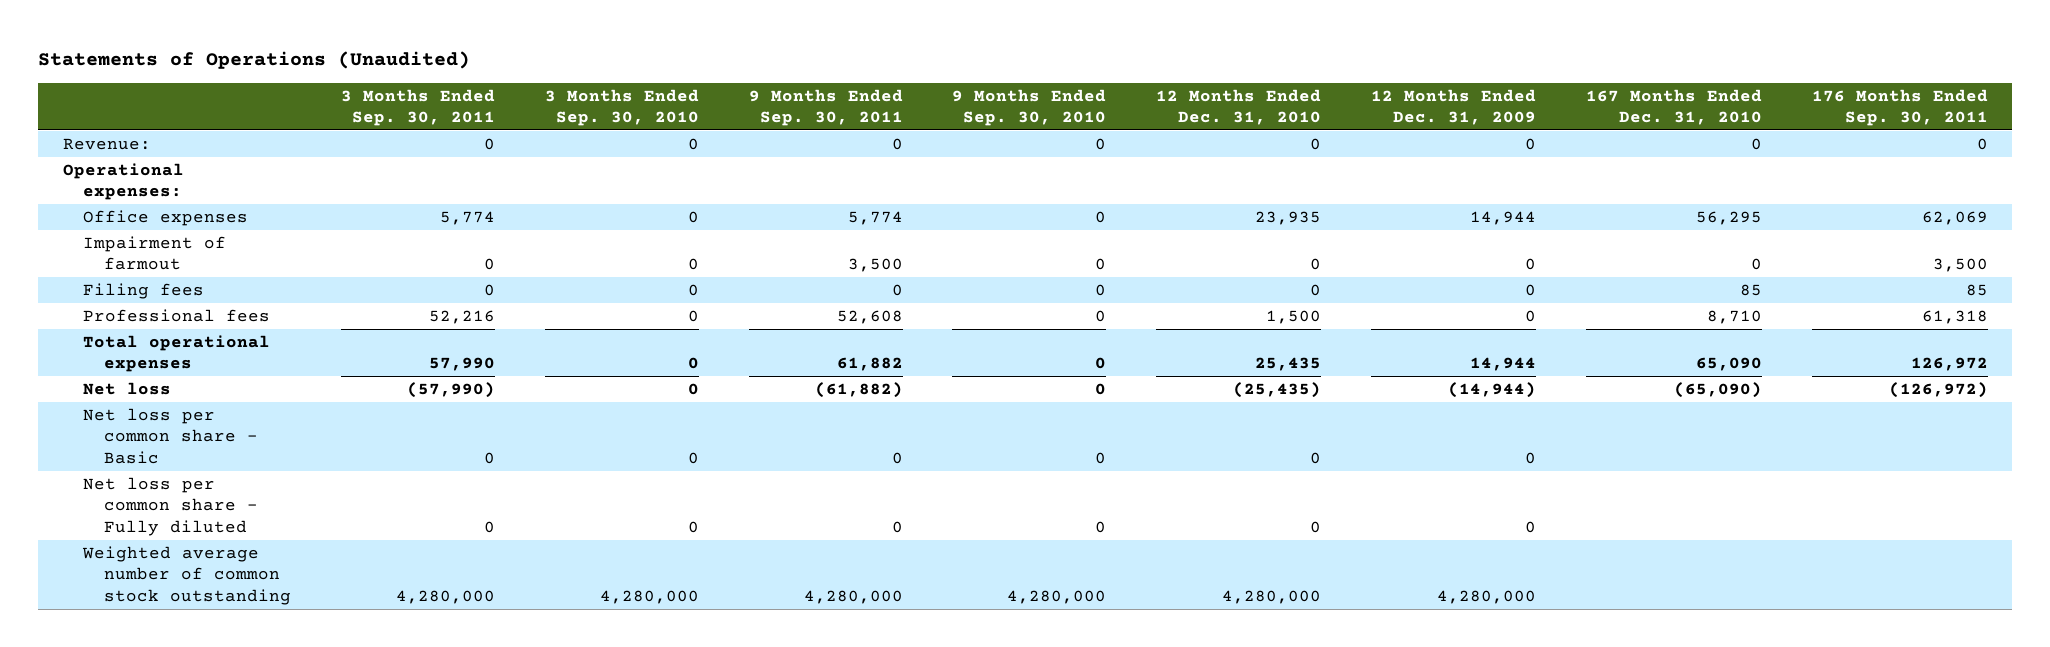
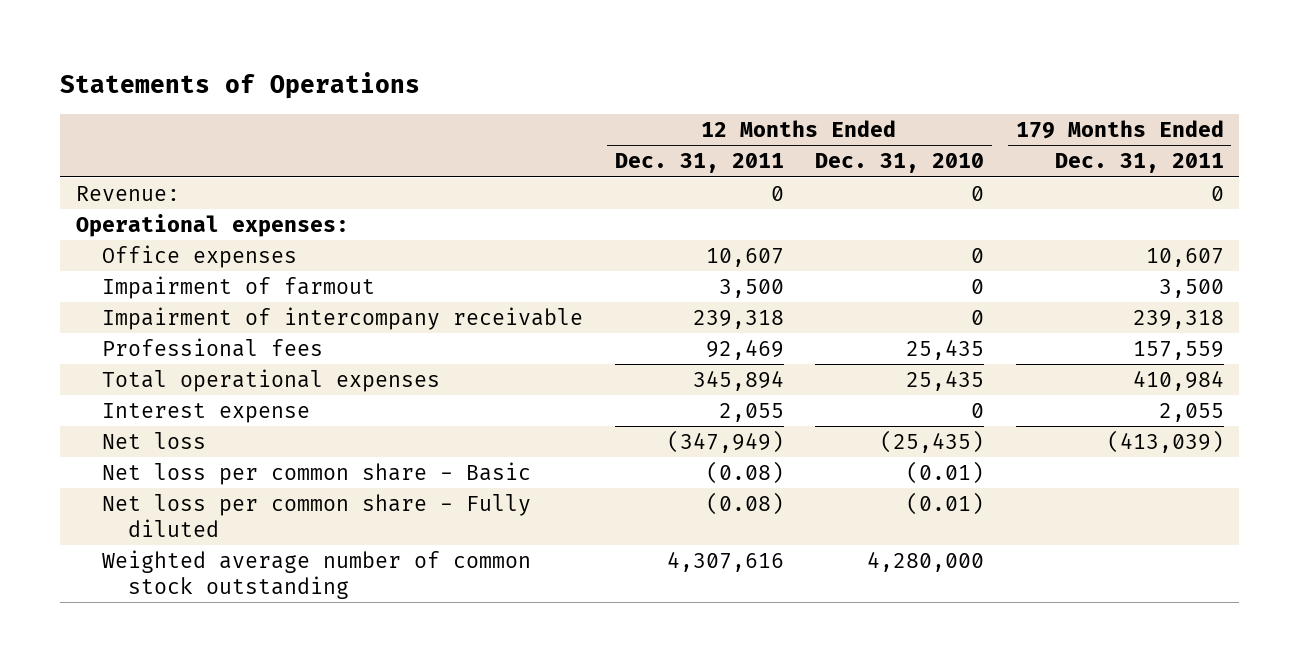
- Statements of Operations (Unaudited)
+ Statements of Operations
- | 3 Months Ended Sep. 30, 2011 | 3 Months Ended Sep. 30, 2010 | 9 Months Ended Sep. 30, 2011 | 9 Months Ended Sep. 30, 2010 | 12 Months Ended Dec. 31, 2010 | 12 Months Ended Dec. 31, 2009 | 167 Months Ended Dec. 31, 2010 | 176 Months Ended Sep. 30, 2011
+ | 12 Months Ended Dec. 31, 2011 | 12 Months Ended Dec. 31, 2010 | 179 Months Ended Dec. 31, 2011
- Office expenses | 5,774 | 0 | 5,774 | 0 | 23,935 | 14,944 | 56,295 | 62,069
+ Office expenses | 10,607 | 0 | 10,607
- Filing fees | 0 | 0 | 0 | 0 | 0 | 0 | 85 | 85
- Professional fees | 52,216 | 0 | 52,608 | 0 | 1,500 | 0 | 8,710 | 61,318
+ Impairment of intercompany receivable | 239,318 | 0 | 239,318
+ Professional fees | 92,469 | 25,435 | 157,559
+ Interest expense | 2,055 | 0 | 2,055
- Net loss per common share - Basic | 0 | 0 | 0 | 0 | 0 | 0 | |
- Net loss per common share - Fully diluted | 0 | 0 | 0 | 0 | 0 | 0 | |
+ Net loss per common share - Basic | (0.08) | (0.01) |
+ Net loss per common share - Fully diluted | (0.08) | (0.01) |

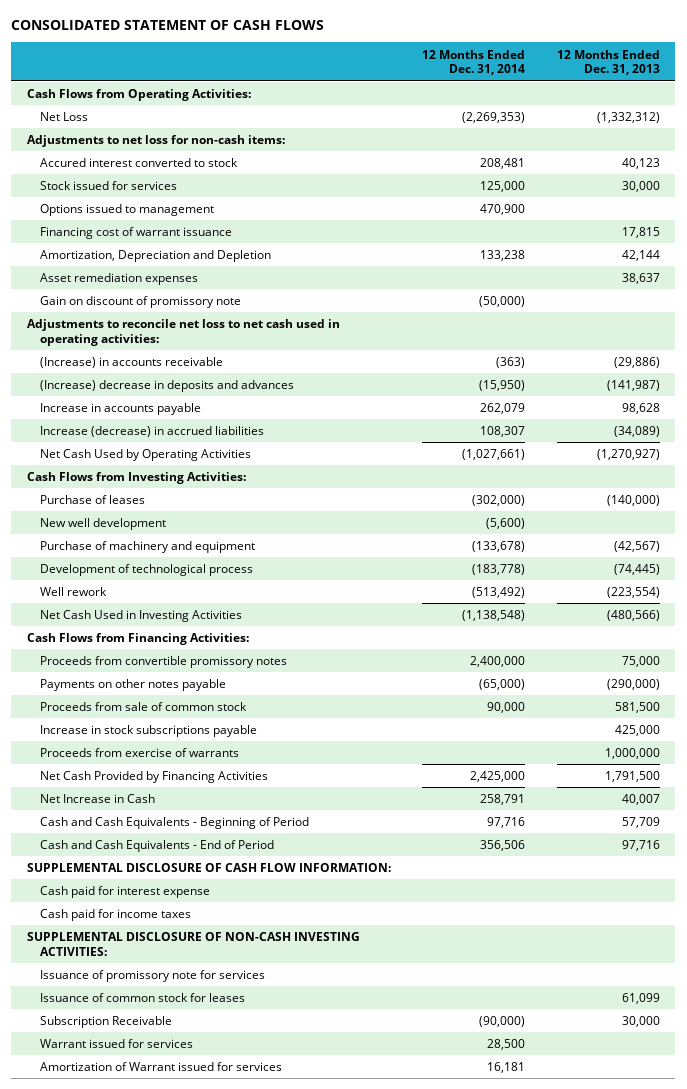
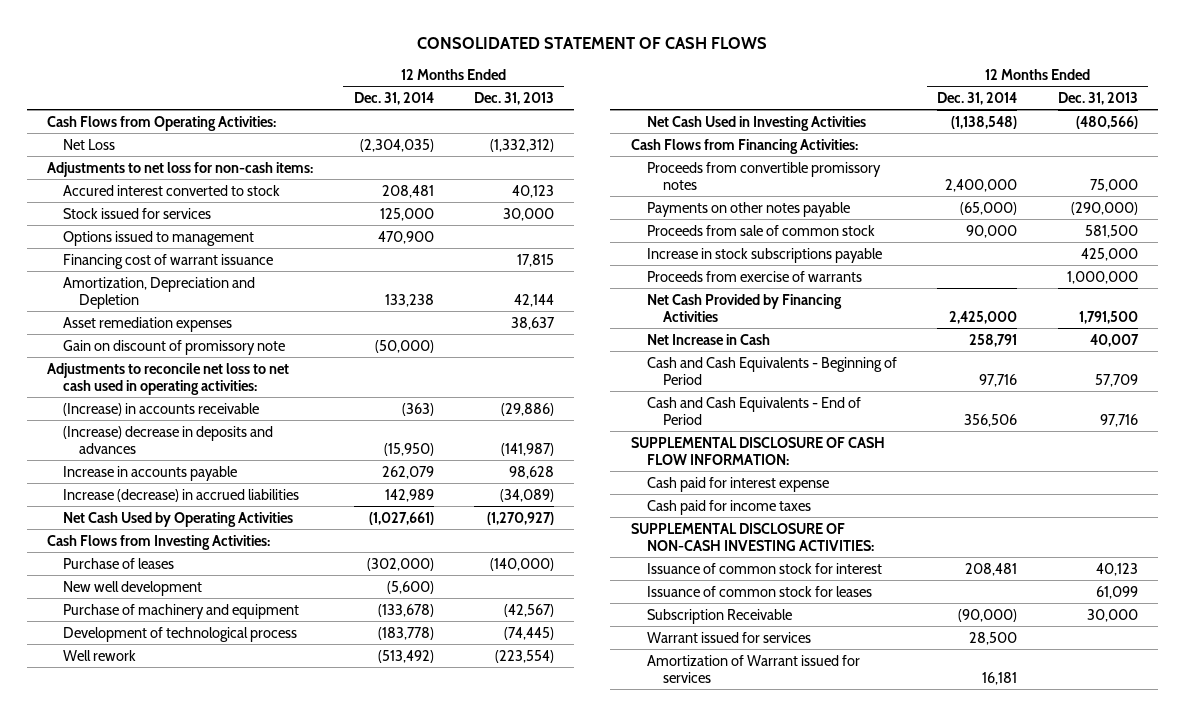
- Net Loss | (2,269,353) | (1,332,312)
+ Net Loss | (2,304,035) | (1,332,312)
- Increase (decrease) in accrued liabilities | 108,307 | (34,089)
+ Increase (decrease) in accrued liabilities | 142,989 | (34,089)
- Issuance of promissory note for services
+ Issuance of common stock for interest | 208,481 | 40,123

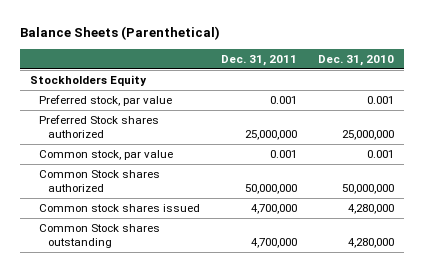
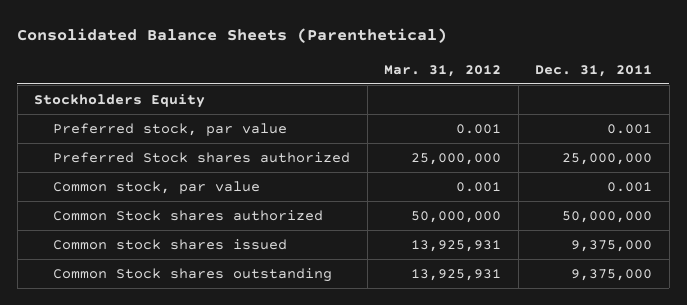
- Balance Sheets (Parenthetical)
+ Consolidated Balance Sheets (Parenthetical)
- | Dec. 31, 2011 | Dec. 31, 2010
+ | Mar. 31, 2012 | Dec. 31, 2011
- Common stock shares issued | 4,700,000 | 4,280,000
- Common Stock shares outstanding | 4,700,000 | 4,280,000
+ Common stock shares issued | 13,925,931 | 9,375,000
+ Common Stock shares outstanding | 13,925,931 | 9,375,000

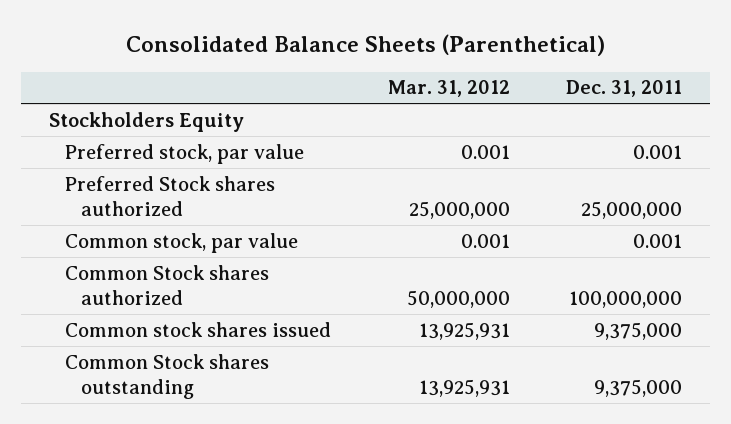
- Common Stock shares authorized | 50,000,000 | 50,000,000
+ Common Stock shares authorized | 50,000,000 | 100,000,000

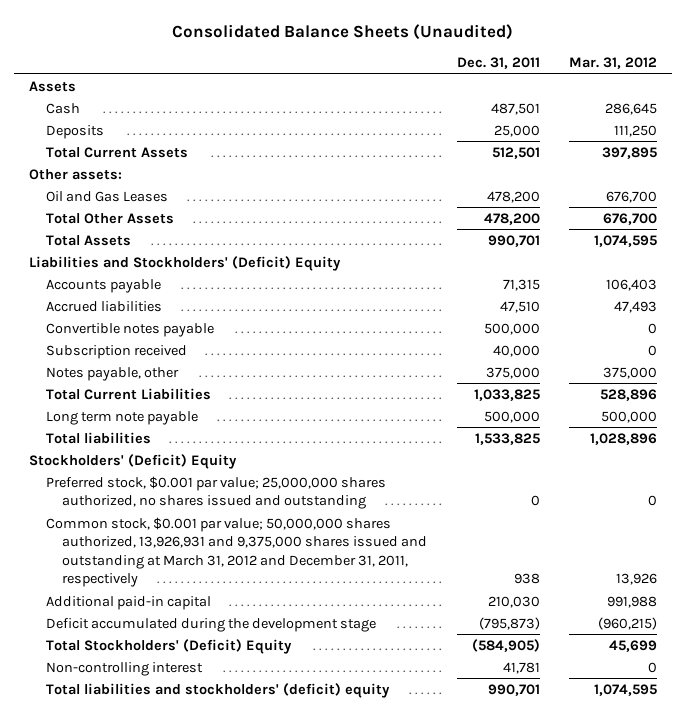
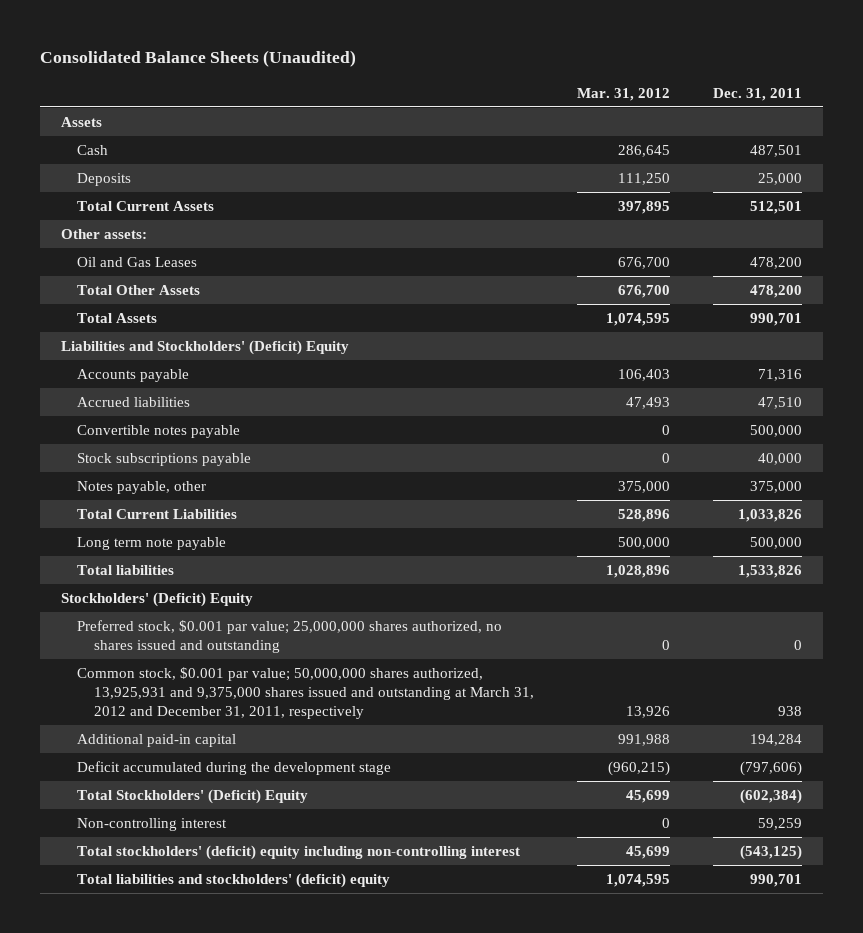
- | Dec. 31, 2011 | Mar. 31, 2012
+ | Mar. 31, 2012 | Dec. 31, 2011
- Accounts payable | 71,315 | 106,403
+ Accounts payable | 106,403 | 71,316
- Subscription received | 40,000 | 0
+ Stock subscriptions payable | 0 | 40,000
- Total Current Liabilities | 1,033,825 | 528,896
+ Total Current Liabilities | 528,896 | 1,033,826
- Total liabilities | 1,533,825 | 1,028,896
+ Total liabilities | 1,028,896 | 1,533,826
- Common stock, $0.001 par value; 50,000,000 shares authorized, 13,926,931 and 9,375,000 shares issued and outstanding at March 31, 2012 and December 31, 2011, respectively | 938 | 13,926
- Additional paid-in capital | 210,030 | 991,988
- Deficit accumulated during the development stage | (795,873) | (960,215)
- Total Stockholders' (Deficit) Equity | (584,905) | 45,699
- Non-controlling interest | 41,781 | 0
+ Common stock, $0.001 par value; 50,000,000 shares authorized, 13,925,931 and 9,375,000 shares issued and outstanding at March 31, 2012 and December 31, 2011, respectively | 13,926 | 938
+ Additional paid-in capital | 991,988 | 194,284
+ Deficit accumulated during the development stage | (960,215) | (797,606)
+ Total Stockholders' (Deficit) Equity | 45,699 | (602,384)
+ Non-controlling interest | 0 | 59,259
+ Total stockholders' (deficit) equity including non-controlling interest | 45,699 | (543,125)

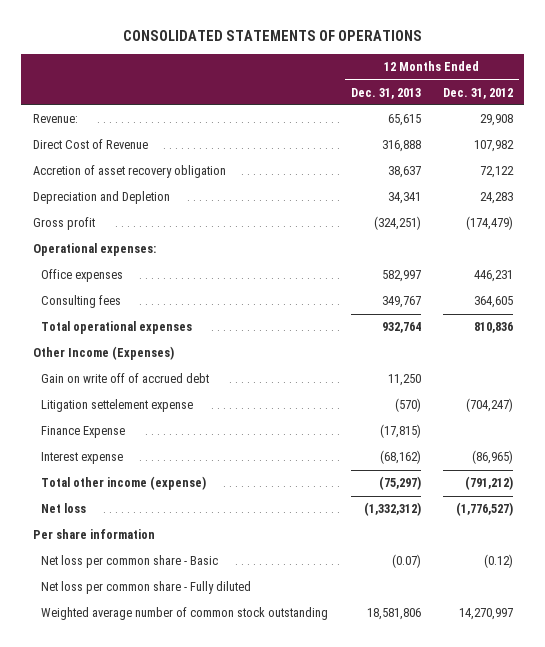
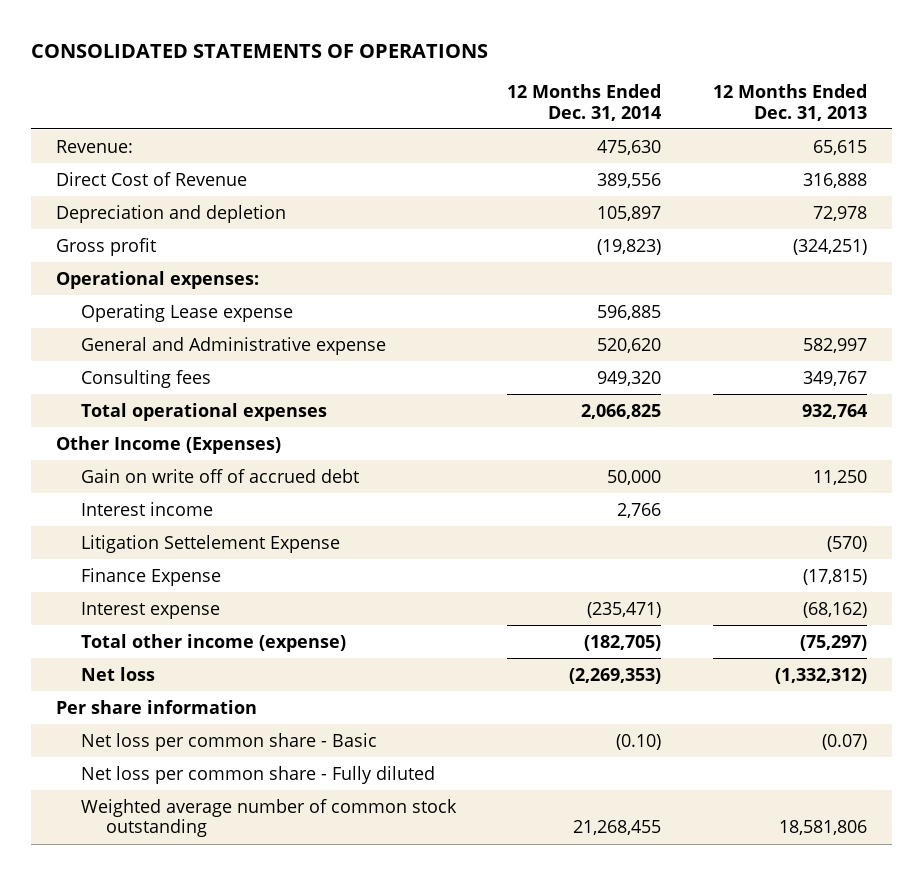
- | 12 Months Ended Dec. 31, 2013 | 12 Months Ended Dec. 31, 2012
+ | 12 Months Ended Dec. 31, 2014 | 12 Months Ended Dec. 31, 2013
- Accretion of asset recovery obligation | 38,637 | 72,122
- Depreciation and Depletion | 34,341 | 24,283
+ Depreciation and depletion | 105,897 | 72,978
- Office expenses | 582,997 | 446,231
+ Operating Lease expense | 596,885 |
+ General and Administrative expense | 520,620 | 582,997
- Litigation settelement expense | (570) | (704,247)
+ Interest income | 2,766 |
+ Litigation Settelement Expense | | (570)

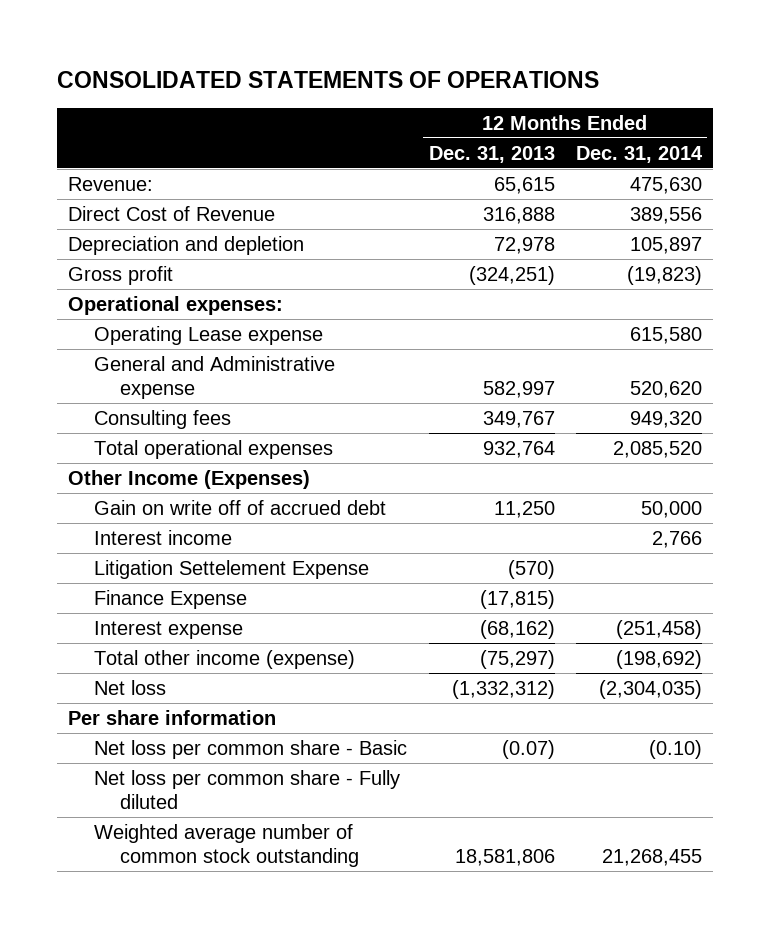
- | 12 Months Ended Dec. 31, 2014 | 12 Months Ended Dec. 31, 2013
+ | 12 Months Ended Dec. 31, 2013 | 12 Months Ended Dec. 31, 2014
- Operating Lease expense | 596,885 |
+ Operating Lease expense | | 615,580
- Total operational expenses | 2,066,825 | 932,764
+ Total operational expenses | 932,764 | 2,085,520
- Interest expense | (235,471) | (68,162)
- Total other income (expense) | (182,705) | (75,297)
- Net loss | (2,269,353) | (1,332,312)
+ Interest expense | (68,162) | (251,458)
+ Total other income (expense) | (75,297) | (198,692)
+ Net loss | (1,332,312) | (2,304,035)

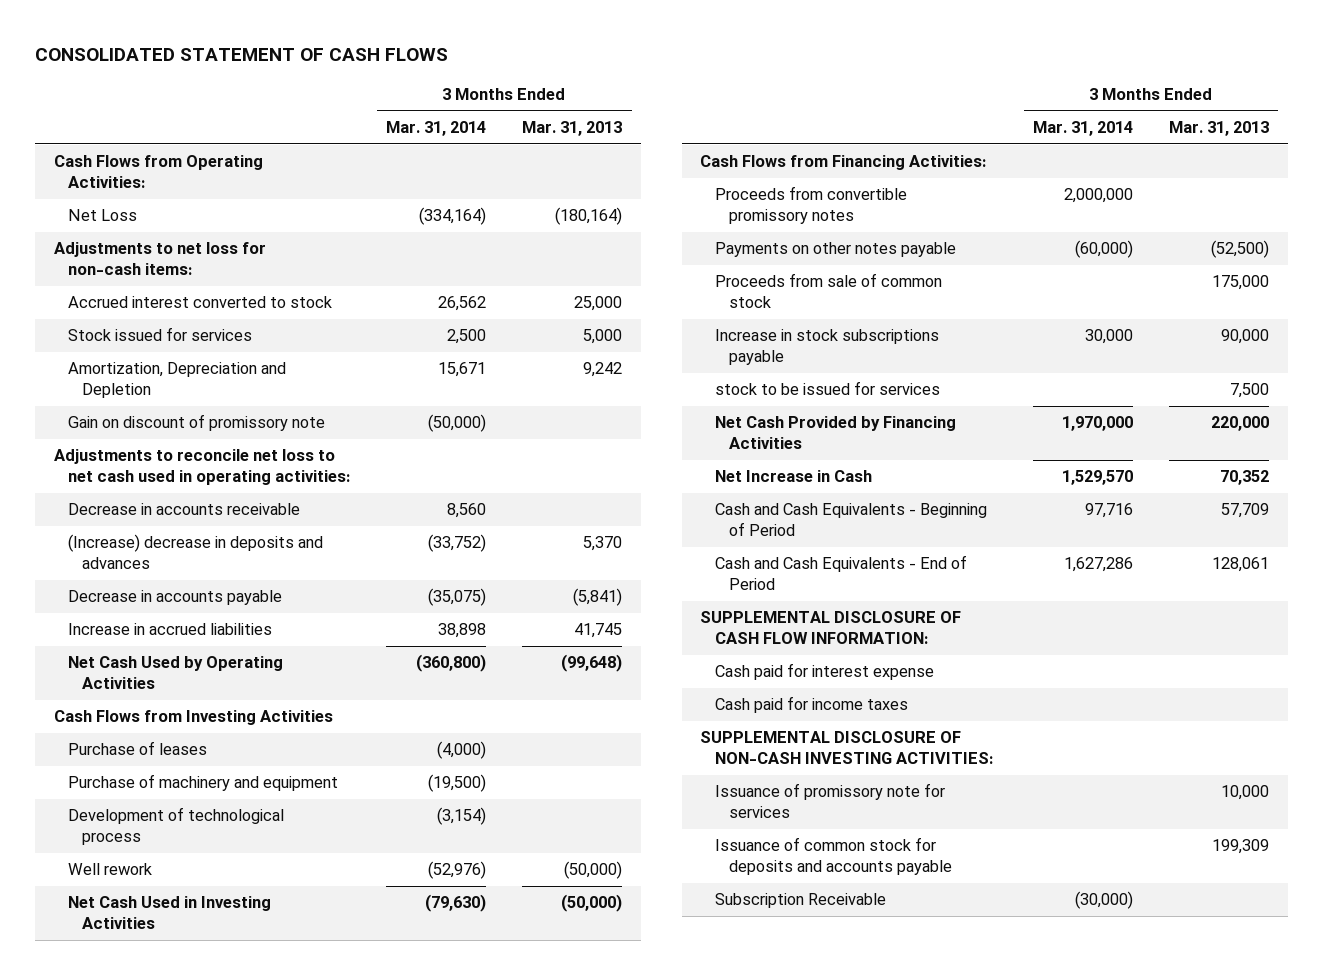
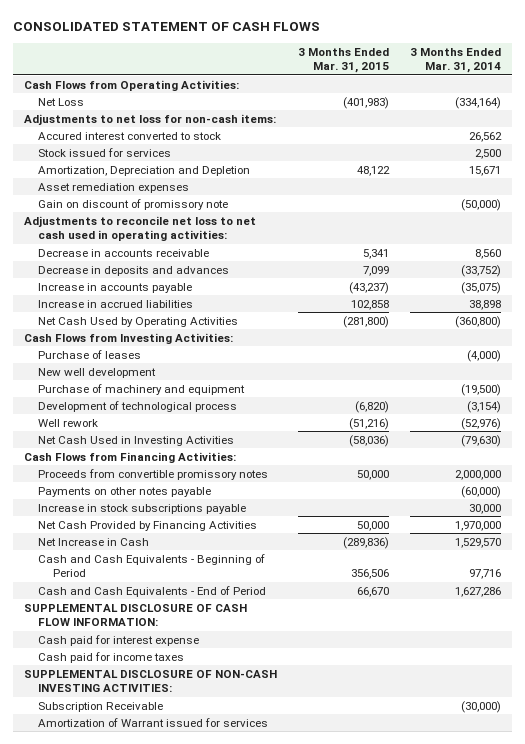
- | 3 Months Ended Mar. 31, 2014 | 3 Months Ended Mar. 31, 2013
+ | 3 Months Ended Mar. 31, 2015 | 3 Months Ended Mar. 31, 2014
- Accrued interest converted to stock | 26,562 | 25,000
+ Accured interest converted to stock | | 26,562
+ Asset remediation expenses
- (Increase) decrease in deposits and advances | (33,752) | 5,370
- Decrease in accounts payable | (35,075) | (5,841)
+ Decrease in deposits and advances | 7,099 | (33,752)
+ Increase in accounts payable | (43,237) | (35,075)
- Cash Flows from Investing Activities
+ Cash Flows from Investing Activities:
+ New well development
- Proceeds from sale of common stock | | 175,000
- stock to be issued for services | | 7,500
- Issuance of promissory note for services | | 10,000
- Issuance of common stock for deposits and accounts payable | | 199,309
+ Amortization of Warrant issued for services

